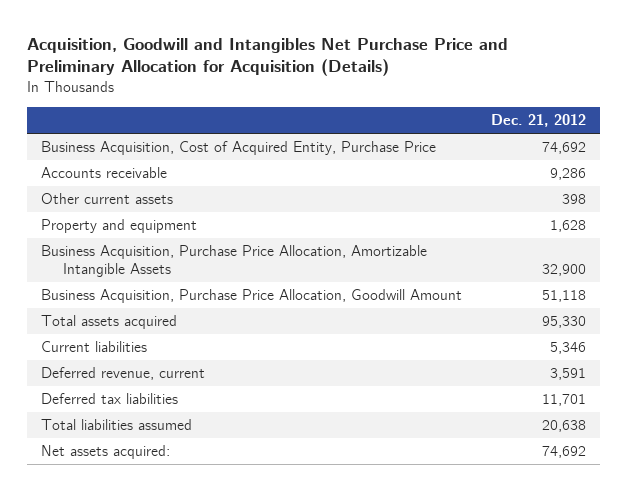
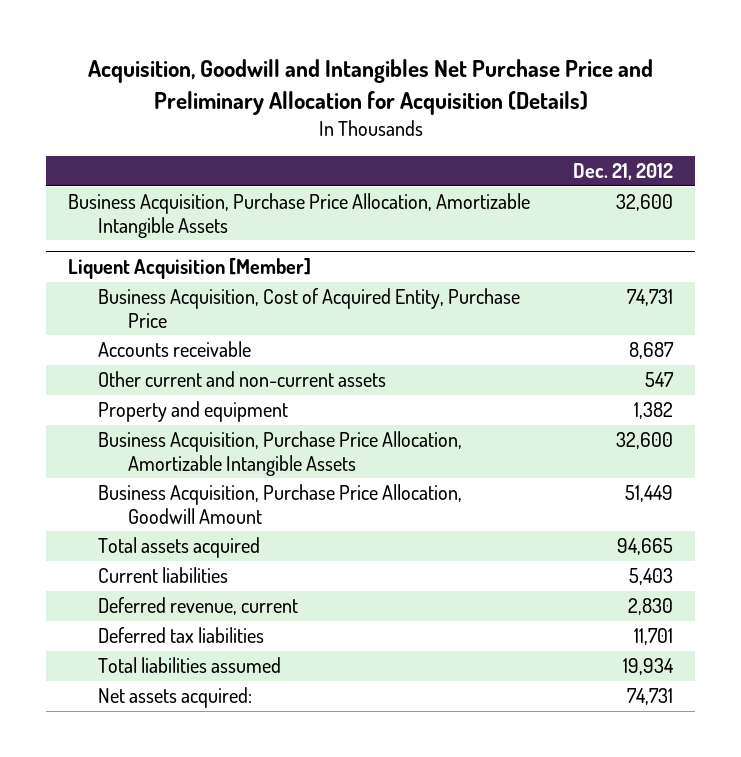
- Business Acquisition, Cost of Acquired Entity, Purchase Price | 74,692
- Accounts receivable | 9,286
- Other current assets | 398
- Property and equipment | 1,628
- Business Acquisition, Purchase Price Allocation, Amortizable Intangible Assets | 32,900
- Business Acquisition, Purchase Price Allocation, Goodwill Amount | 51,118
- Total assets acquired | 95,330
- Current liabilities | 5,346
- Deferred revenue, current | 3,591
+ Business Acquisition, Purchase Price Allocation, Amortizable Intangible Assets | 32,600
+ Liquent Acquisition [Member]
+ Business Acquisition, Cost of Acquired Entity, Purchase Price | 74,731
+ Accounts receivable | 8,687
+ Other current and non-current assets | 547
+ Property and equipment | 1,382
+ Business Acquisition, Purchase Price Allocation, Amortizable Intangible Assets | 32,600
+ Business Acquisition, Purchase Price Allocation, Goodwill Amount | 51,449
+ Total assets acquired | 94,665
+ Current liabilities | 5,403
+ Deferred revenue, current | 2,830
- Total liabilities assumed | 20,638
- Net assets acquired: | 74,692
+ Total liabilities assumed | 19,934
+ Net assets acquired: | 74,731

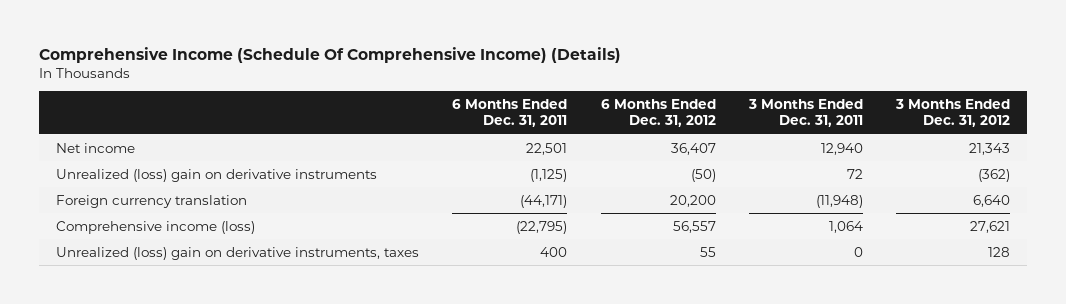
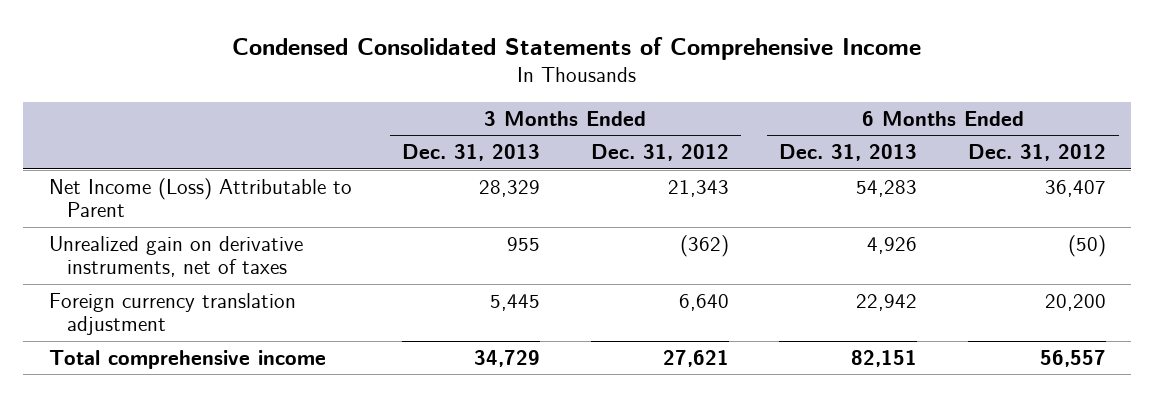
- Comprehensive Income (Schedule Of Comprehensive Income) (Details)
+ Condensed Consolidated Statements of Comprehensive Income
- | 6 Months Ended Dec. 31, 2011 | 6 Months Ended Dec. 31, 2012 | 3 Months Ended Dec. 31, 2011 | 3 Months Ended Dec. 31, 2012
+ | 3 Months Ended Dec. 31, 2013 | 3 Months Ended Dec. 31, 2012 | 6 Months Ended Dec. 31, 2013 | 6 Months Ended Dec. 31, 2012
- Net income | 22,501 | 36,407 | 12,940 | 21,343
- Unrealized (loss) gain on derivative instruments | (1,125) | (50) | 72 | (362)
- Foreign currency translation | (44,171) | 20,200 | (11,948) | 6,640
- Comprehensive income (loss) | (22,795) | 56,557 | 1,064 | 27,621
- Unrealized (loss) gain on derivative instruments, taxes | 400 | 55 | 0 | 128
+ Net Income (Loss) Attributable to Parent | 28,329 | 21,343 | 54,283 | 36,407
+ Unrealized gain on derivative instruments, net of taxes | 955 | (362) | 4,926 | (50)
+ Foreign currency translation adjustment | 5,445 | 6,640 | 22,942 | 20,200
+ Total comprehensive income | 34,729 | 27,621 | 82,151 | 56,557

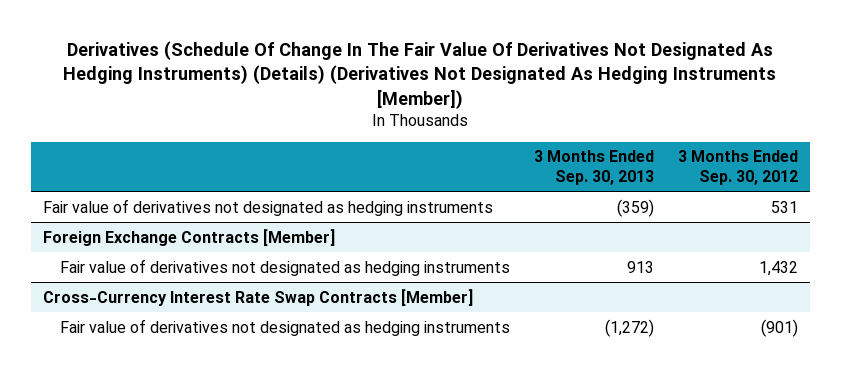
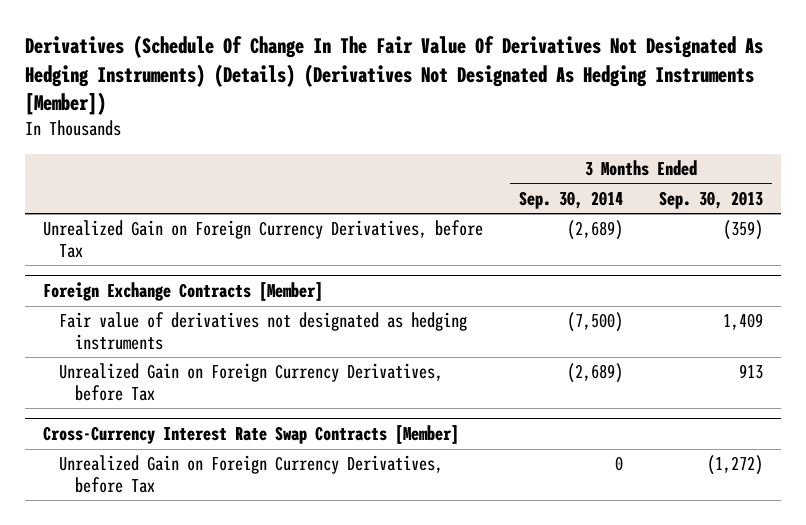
- | 3 Months Ended Sep. 30, 2013 | 3 Months Ended Sep. 30, 2012
+ | 3 Months Ended Sep. 30, 2014 | 3 Months Ended Sep. 30, 2013
- Fair value of derivatives not designated as hedging instruments | (359) | 531
+ Unrealized Gain on Foreign Currency Derivatives, before Tax | (2,689) | (359)
@ Foreign Exchange Contracts [Member]
- Fair value of derivatives not designated as hedging instruments | 913 | 1,432
+ Fair value of derivatives not designated as hedging instruments | (7,500) | 1,409
+ Unrealized Gain on Foreign Currency Derivatives, before Tax | (2,689) | 913
@ Cross-Currency Interest Rate Swap Contracts [Member]
- Fair value of derivatives not designated as hedging instruments | (1,272) | (901)
+ Unrealized Gain on Foreign Currency Derivatives, before Tax | 0 | (1,272)

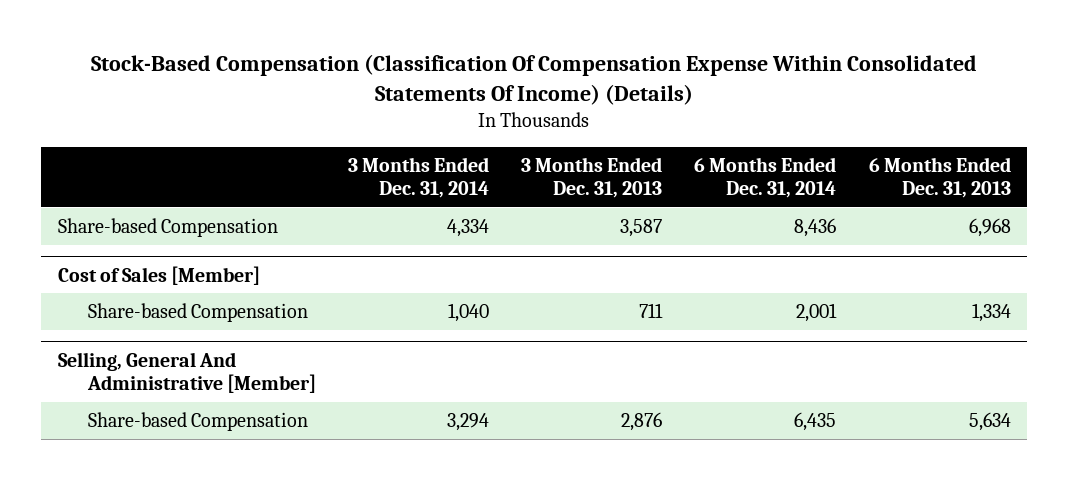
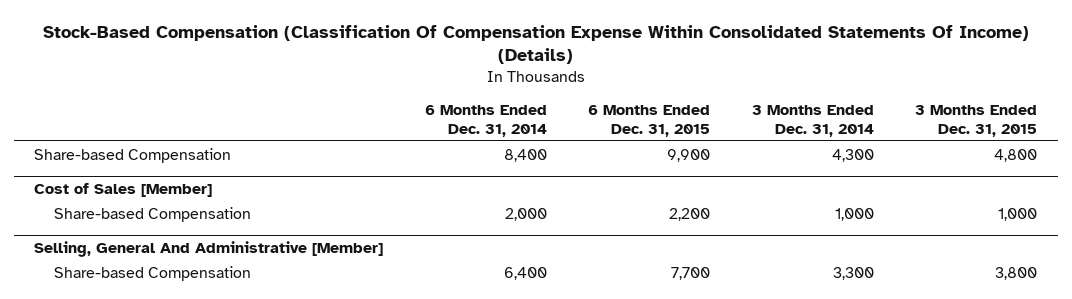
- | 3 Months Ended Dec. 31, 2014 | 3 Months Ended Dec. 31, 2013 | 6 Months Ended Dec. 31, 2014 | 6 Months Ended Dec. 31, 2013
+ | 6 Months Ended Dec. 31, 2014 | 6 Months Ended Dec. 31, 2015 | 3 Months Ended Dec. 31, 2014 | 3 Months Ended Dec. 31, 2015
- Share-based Compensation | 4,334 | 3,587 | 8,436 | 6,968
+ Share-based Compensation | 8,400 | 9,900 | 4,300 | 4,800
@ Cost of Sales [Member]
- Share-based Compensation | 1,040 | 711 | 2,001 | 1,334
+ Share-based Compensation | 2,000 | 2,200 | 1,000 | 1,000
@ Selling, General And Administrative [Member]
- Share-based Compensation | 3,294 | 2,876 | 6,435 | 5,634
+ Share-based Compensation | 6,400 | 7,700 | 3,300 | 3,800

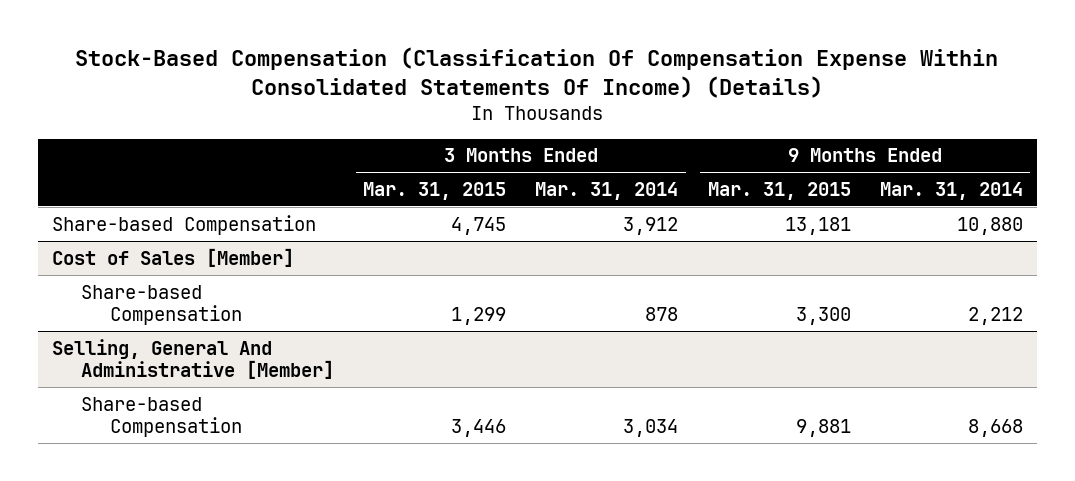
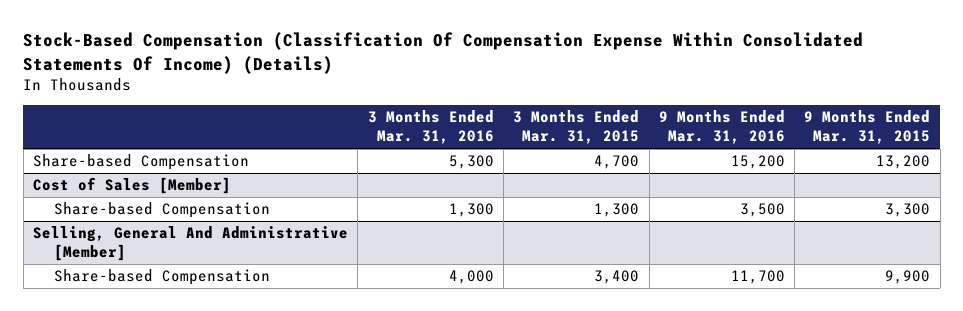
- | 3 Months Ended Mar. 31, 2015 | 3 Months Ended Mar. 31, 2014 | 9 Months Ended Mar. 31, 2015 | 9 Months Ended Mar. 31, 2014
+ | 3 Months Ended Mar. 31, 2016 | 3 Months Ended Mar. 31, 2015 | 9 Months Ended Mar. 31, 2016 | 9 Months Ended Mar. 31, 2015
- Share-based Compensation | 4,745 | 3,912 | 13,181 | 10,880
+ Share-based Compensation | 5,300 | 4,700 | 15,200 | 13,200
@ Cost of Sales [Member]
- Share-based Compensation | 1,299 | 878 | 3,300 | 2,212
+ Share-based Compensation | 1,300 | 1,300 | 3,500 | 3,300
@ Selling, General And Administrative [Member]
- Share-based Compensation | 3,446 | 3,034 | 9,881 | 8,668
+ Share-based Compensation | 4,000 | 3,400 | 11,700 | 9,900

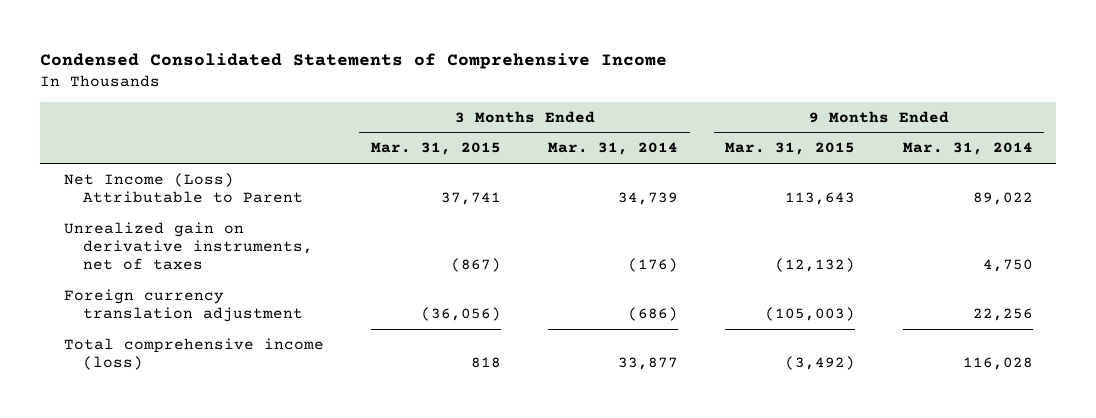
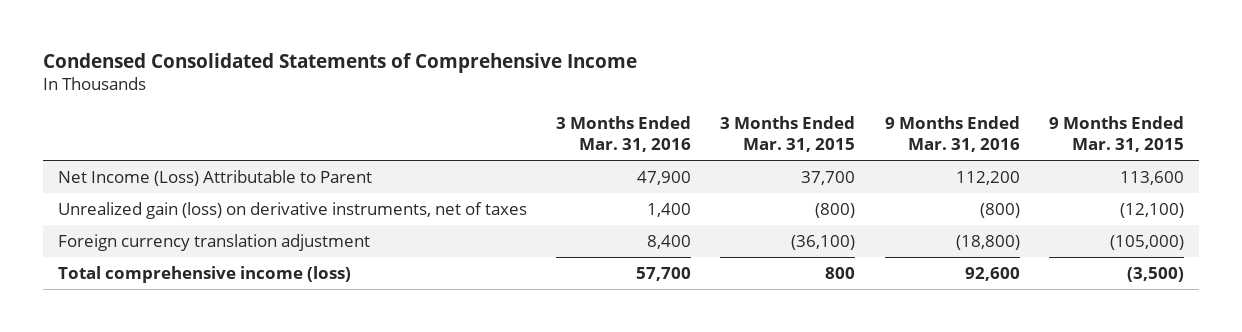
- | 3 Months Ended Mar. 31, 2015 | 3 Months Ended Mar. 31, 2014 | 9 Months Ended Mar. 31, 2015 | 9 Months Ended Mar. 31, 2014
+ | 3 Months Ended Mar. 31, 2016 | 3 Months Ended Mar. 31, 2015 | 9 Months Ended Mar. 31, 2016 | 9 Months Ended Mar. 31, 2015
- Net Income (Loss) Attributable to Parent | 37,741 | 34,739 | 113,643 | 89,022
- Unrealized gain on derivative instruments, net of taxes | (867) | (176) | (12,132) | 4,750
- Foreign currency translation adjustment | (36,056) | (686) | (105,003) | 22,256
- Total comprehensive income (loss) | 818 | 33,877 | (3,492) | 116,028
+ Net Income (Loss) Attributable to Parent | 47,900 | 37,700 | 112,200 | 113,600
+ Unrealized gain (loss) on derivative instruments, net of taxes | 1,400 | (800) | (800) | (12,100)
+ Foreign currency translation adjustment | 8,400 | (36,100) | (18,800) | (105,000)
+ Total comprehensive income (loss) | 57,700 | 800 | 92,600 | (3,500)

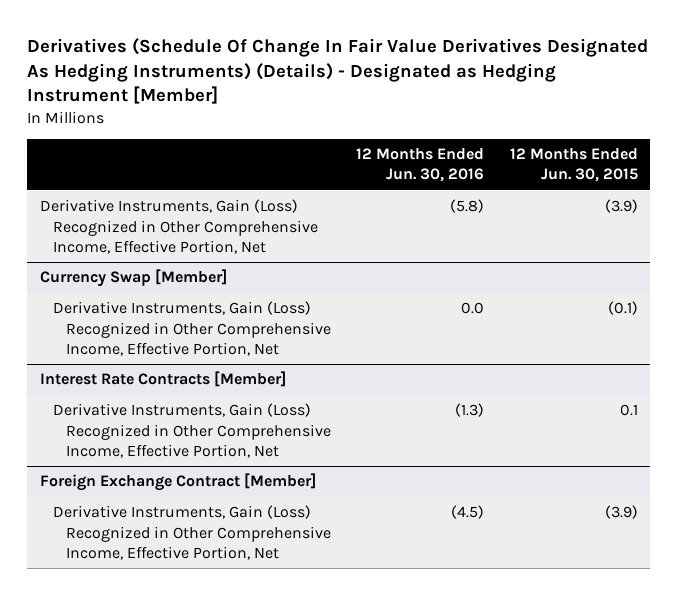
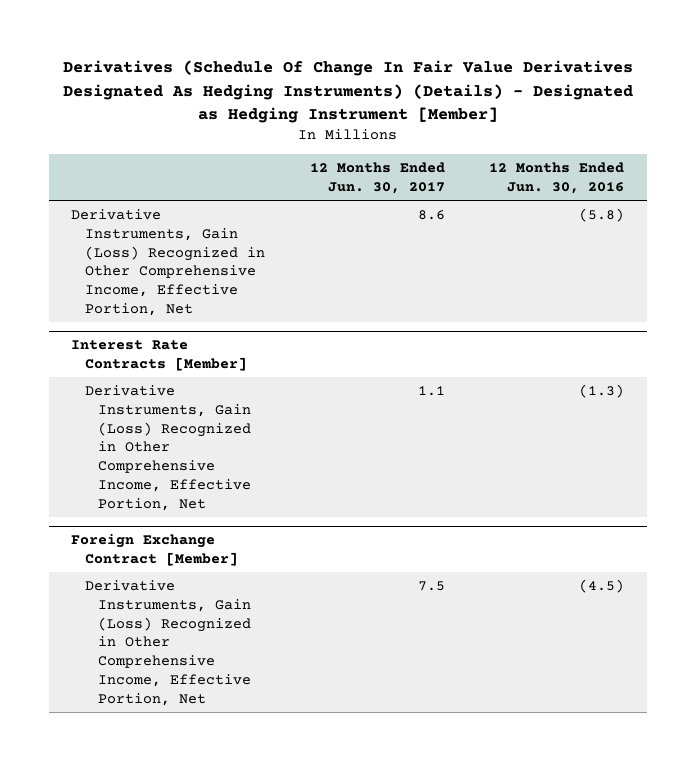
- | 12 Months Ended Jun. 30, 2016 | 12 Months Ended Jun. 30, 2015
+ | 12 Months Ended Jun. 30, 2017 | 12 Months Ended Jun. 30, 2016
- Currency Swap [Member]
- Derivative Instruments, Gain (Loss) Recognized in Other Comprehensive Income, Effective Portion, Net | 0.0 | (0.1)

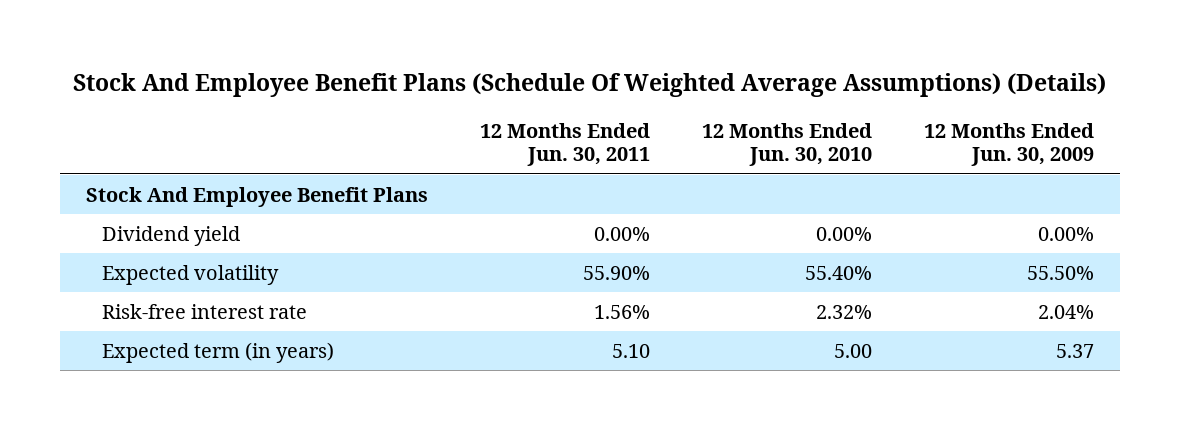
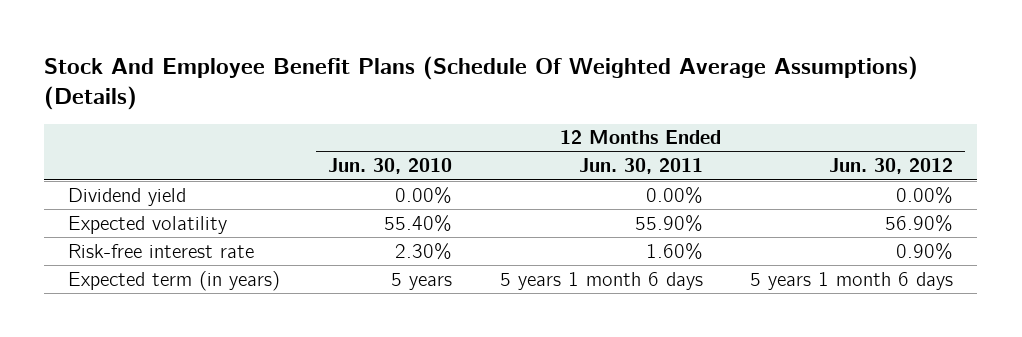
- | 12 Months Ended Jun. 30, 2011 | 12 Months Ended Jun. 30, 2010 | 12 Months Ended Jun. 30, 2009
+ | 12 Months Ended Jun. 30, 2010 | 12 Months Ended Jun. 30, 2011 | 12 Months Ended Jun. 30, 2012
- Stock And Employee Benefit Plans
- Risk-free interest rate | 1.56% | 2.32% | 2.04%
- Expected term (in years) | 5.10 | 5.00 | 5.37
+ Risk-free interest rate | 2.30% | 1.60% | 0.90%
+ Expected term (in years) | 5 years | 5 years 1 month 6 days | 5 years 1 month 6 days

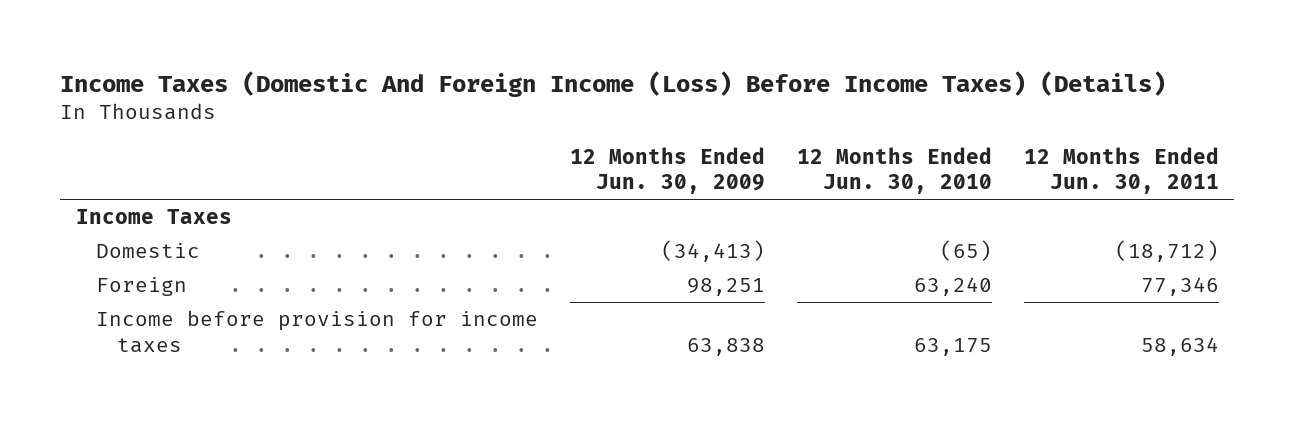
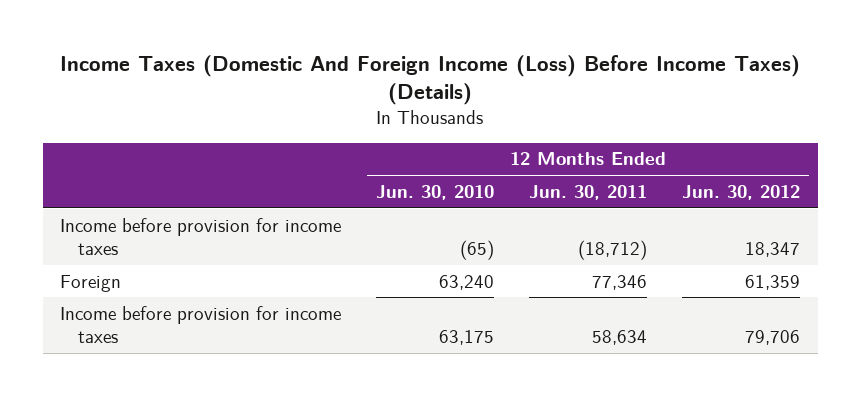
- | 12 Months Ended Jun. 30, 2009 | 12 Months Ended Jun. 30, 2010 | 12 Months Ended Jun. 30, 2011
+ | 12 Months Ended Jun. 30, 2010 | 12 Months Ended Jun. 30, 2011 | 12 Months Ended Jun. 30, 2012
- Income Taxes
- Domestic | (34,413) | (65) | (18,712)
+ Income before provision for income taxes | (65) | (18,712) | 18,347

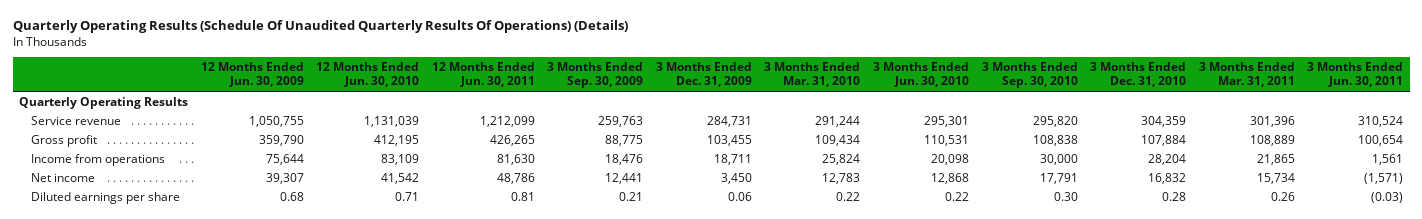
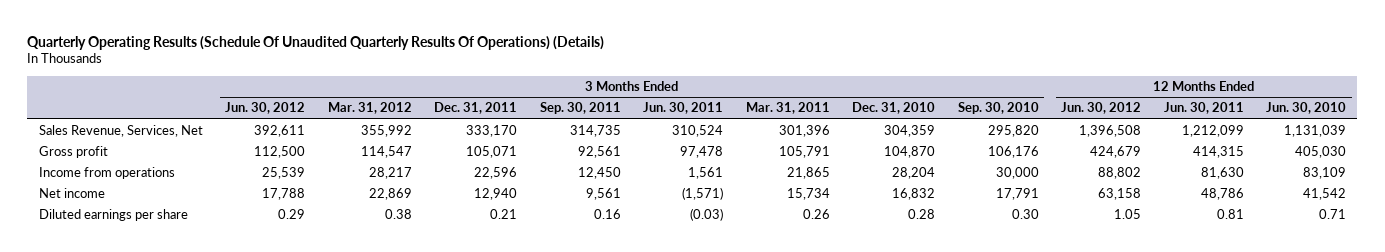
- | 12 Months Ended Jun. 30, 2009 | 12 Months Ended Jun. 30, 2010 | 12 Months Ended Jun. 30, 2011 | 3 Months Ended Sep. 30, 2009 | 3 Months Ended Dec. 31, 2009 | 3 Months Ended Mar. 31, 2010 | 3 Months Ended Jun. 30, 2010 | 3 Months Ended Sep. 30, 2010 | 3 Months Ended Dec. 31, 2010 | 3 Months Ended Mar. 31, 2011 | 3 Months Ended Jun. 30, 2011
+ | 3 Months Ended Jun. 30, 2012 | 3 Months Ended Mar. 31, 2012 | 3 Months Ended Dec. 31, 2011 | 3 Months Ended Sep. 30, 2011 | 3 Months Ended Jun. 30, 2011 | 3 Months Ended Mar. 31, 2011 | 3 Months Ended Dec. 31, 2010 | 3 Months Ended Sep. 30, 2010 | 12 Months Ended Jun. 30, 2012 | 12 Months Ended Jun. 30, 2011 | 12 Months Ended Jun. 30, 2010
- Quarterly Operating Results
- Service revenue | 1,050,755 | 1,131,039 | 1,212,099 | 259,763 | 284,731 | 291,244 | 295,301 | 295,820 | 304,359 | 301,396 | 310,524
- Gross profit | 359,790 | 412,195 | 426,265 | 88,775 | 103,455 | 109,434 | 110,531 | 108,838 | 107,884 | 108,889 | 100,654
+ Sales Revenue, Services, Net | 392,611 | 355,992 | 333,170 | 314,735 | 310,524 | 301,396 | 304,359 | 295,820 | 1,396,508 | 1,212,099 | 1,131,039
+ Gross profit | 112,500 | 114,547 | 105,071 | 92,561 | 97,478 | 105,791 | 104,870 | 106,176 | 424,679 | 414,315 | 405,030

